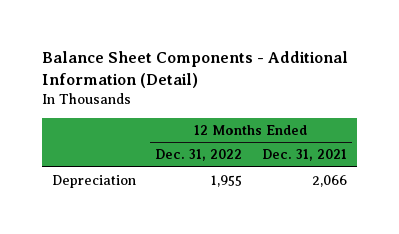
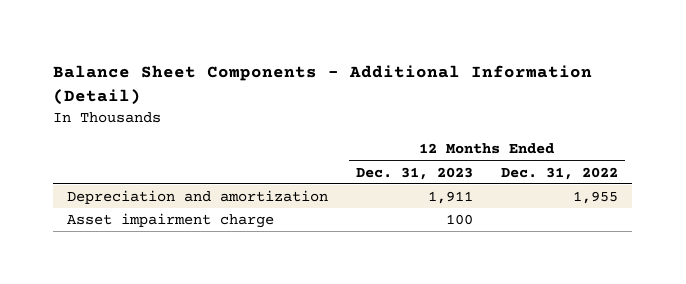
- | 12 Months Ended Dec. 31, 2022 | 12 Months Ended Dec. 31, 2021
+ | 12 Months Ended Dec. 31, 2023 | 12 Months Ended Dec. 31, 2022
- Depreciation | 1,955 | 2,066
+ Depreciation and amortization | 1,911 | 1,955
+ Asset impairment charge | 100 |

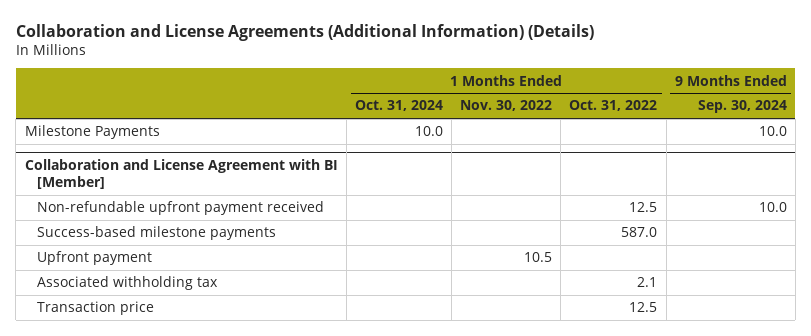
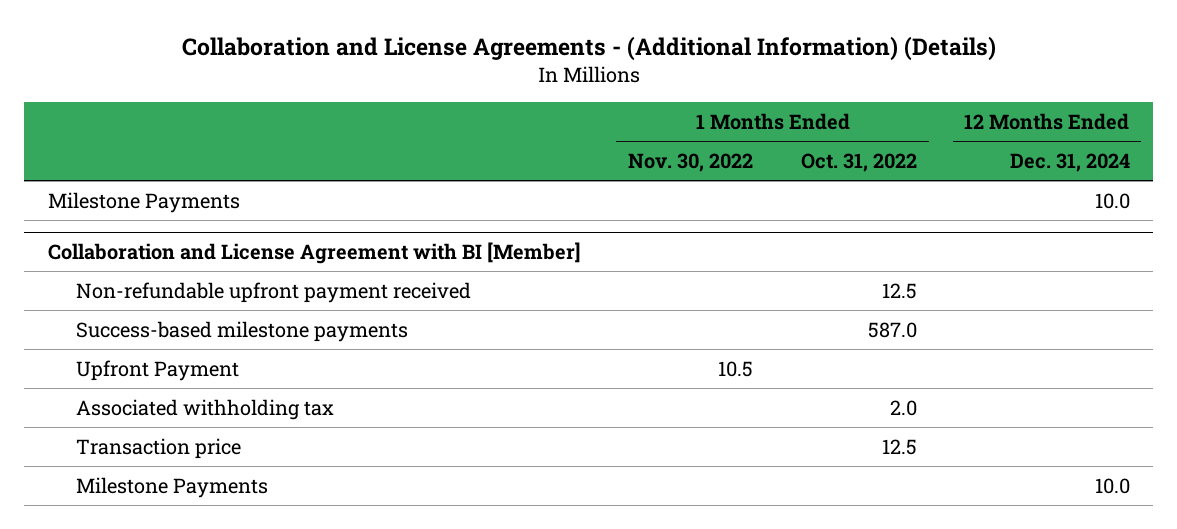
- Collaboration and License Agreements (Additional Information) (Details)
+ Collaboration and License Agreements - (Additional Information) (Details)
- | 1 Months Ended Oct. 31, 2024 | 1 Months Ended Nov. 30, 2022 | 1 Months Ended Oct. 31, 2022 | 9 Months Ended Sep. 30, 2024
+ | 1 Months Ended Nov. 30, 2022 | 1 Months Ended Oct. 31, 2022 | 12 Months Ended Dec. 31, 2024
@ Collaboration and License Agreement with BI [Member]
- Upfront payment | | 10.5 | |
- Associated withholding tax | | | 2.1 |
+ Upfront Payment | 10.5 | |
+ Associated withholding tax | | 2.0 |
+ Milestone Payments | | | 10.0

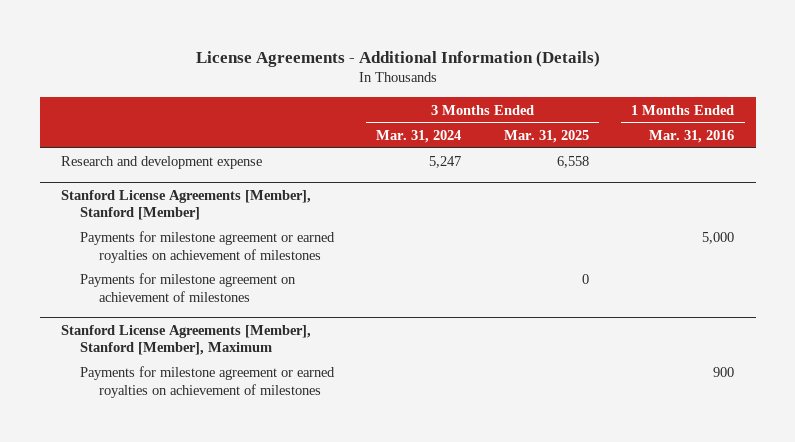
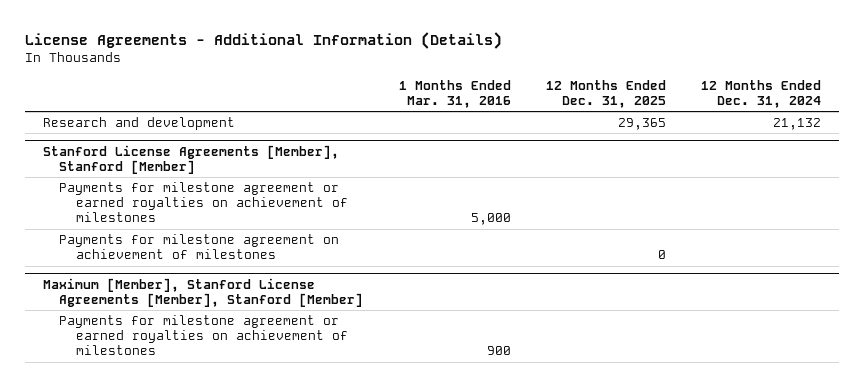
- | 3 Months Ended Mar. 31, 2024 | 3 Months Ended Mar. 31, 2025 | 1 Months Ended Mar. 31, 2016
+ | 1 Months Ended Mar. 31, 2016 | 12 Months Ended Dec. 31, 2025 | 12 Months Ended Dec. 31, 2024
- Research and development expense | 5,247 | 6,558 |
+ Research and development | | 29,365 | 21,132
- Stanford License Agreements [Member], Stanford [Member], Maximum
+ Maximum [Member], Stanford License Agreements [Member], Stanford [Member]

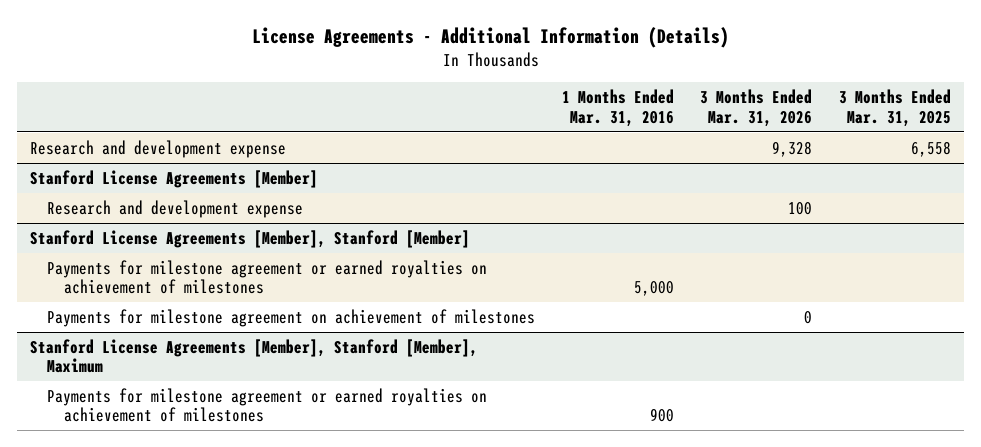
- | 1 Months Ended Mar. 31, 2016 | 12 Months Ended Dec. 31, 2025 | 12 Months Ended Dec. 31, 2024
+ | 1 Months Ended Mar. 31, 2016 | 3 Months Ended Mar. 31, 2026 | 3 Months Ended Mar. 31, 2025
- Research and development | | 29,365 | 21,132
+ Research and development expense | | 9,328 | 6,558
+ Stanford License Agreements [Member]
+ Research and development expense | | 100 |
- Maximum [Member], Stanford License Agreements [Member], Stanford [Member]
+ Stanford License Agreements [Member], Stanford [Member], Maximum

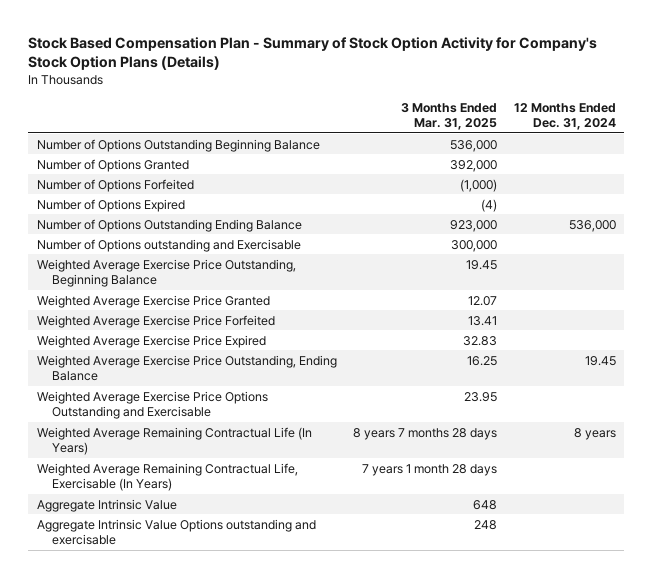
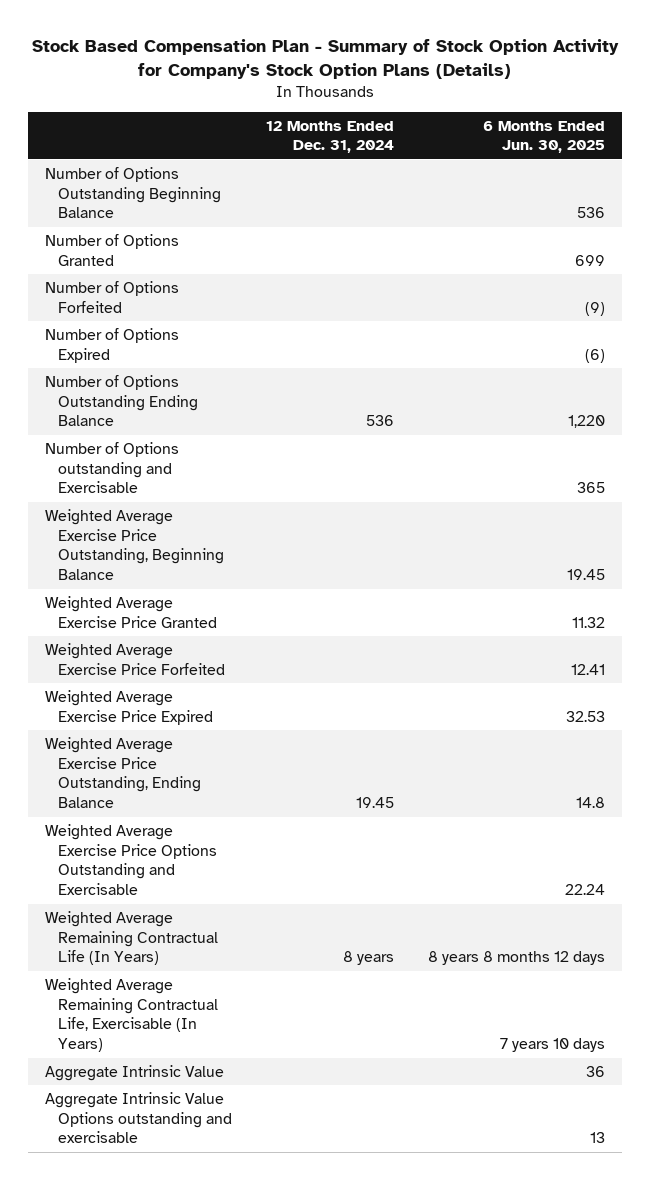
- | 3 Months Ended Mar. 31, 2025 | 12 Months Ended Dec. 31, 2024
+ | 12 Months Ended Dec. 31, 2024 | 6 Months Ended Jun. 30, 2025
- Number of Options Outstanding Ending Balance | 923,000 | 536,000
+ Number of Options Outstanding Ending Balance | 536 | 1,220

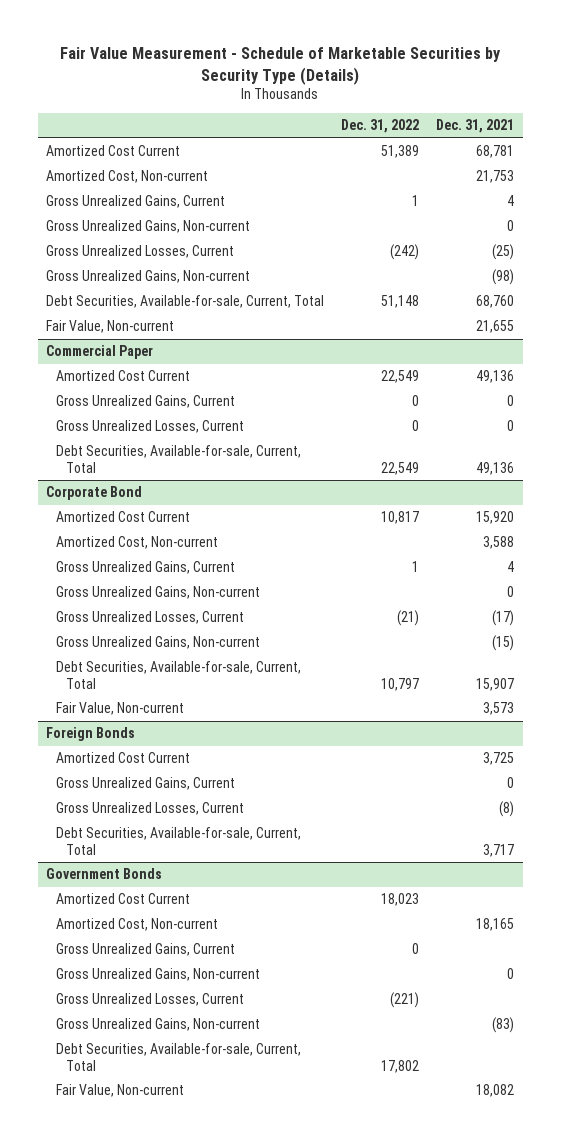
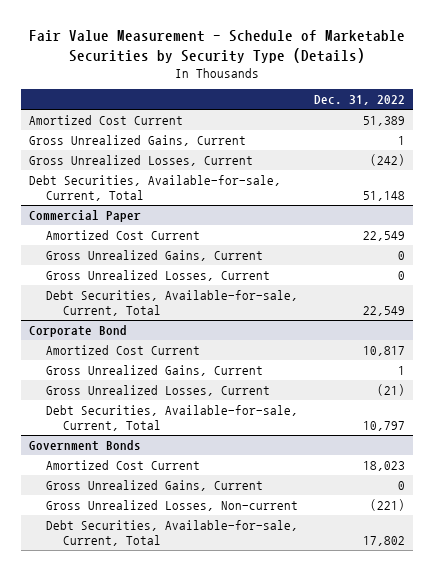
- | Dec. 31, 2022 | Dec. 31, 2021
+ | Dec. 31, 2022
- Amortized Cost, Non-current | | 21,753
- Gross Unrealized Gains, Non-current | | 0
- Gross Unrealized Gains, Non-current | | (98)
- Fair Value, Non-current | | 21,655
@ Corporate Bond
- Amortized Cost, Non-current | | 3,588
- Gross Unrealized Gains, Non-current | | 0
- Gross Unrealized Gains, Non-current | | (15)
- Fair Value, Non-current | | 3,573
- Foreign Bonds
- Amortized Cost Current | | 3,725
- Gross Unrealized Gains, Current | | 0
- Gross Unrealized Losses, Current | | (8)
- Debt Securities, Available-for-sale, Current, Total | | 3,717
@ Government Bonds
- Amortized Cost, Non-current | | 18,165
- Gross Unrealized Gains, Non-current | | 0
- Gross Unrealized Losses, Current | (221) |
- Gross Unrealized Gains, Non-current | | (83)
+ Gross Unrealized Losses, Non-current | (221)
- Fair Value, Non-current | | 18,082

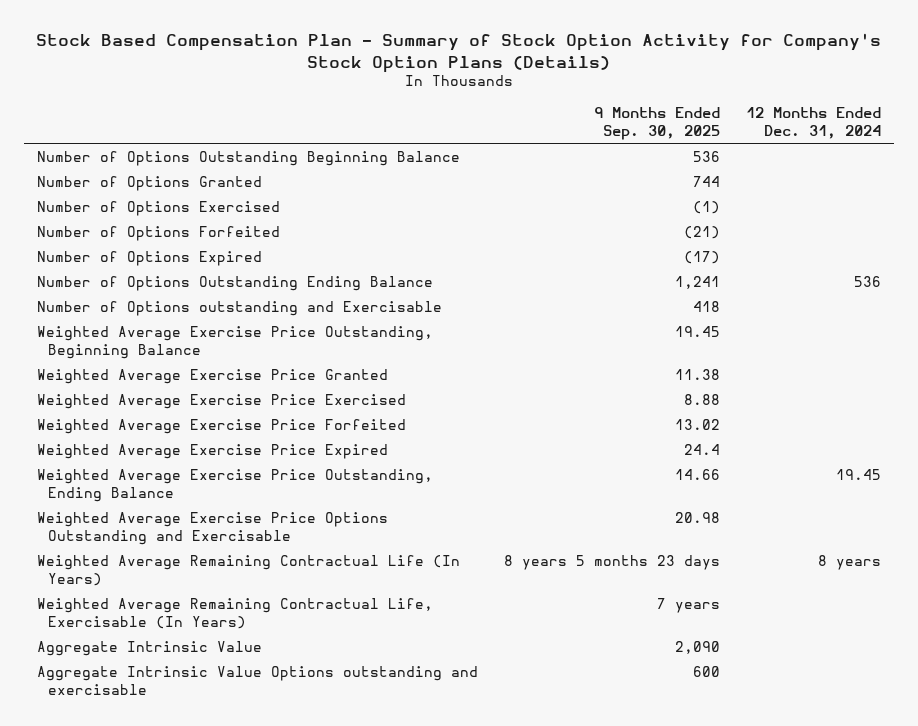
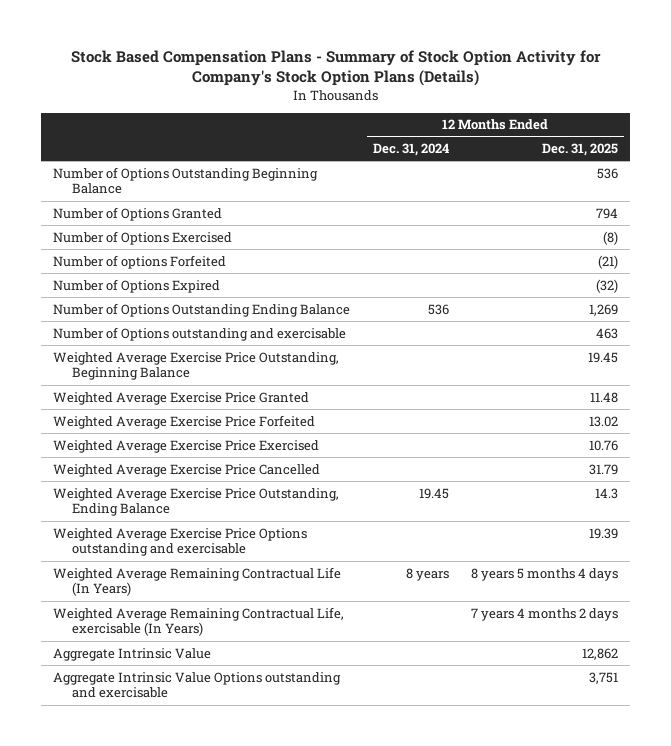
- Stock Based Compensation Plan - Summary of Stock Option Activity for Company's Stock Option Plans (Details)
+ Stock Based Compensation Plans - Summary of Stock Option Activity for Company's Stock Option Plans (Details)
- | 9 Months Ended Sep. 30, 2025 | 12 Months Ended Dec. 31, 2024
+ | 12 Months Ended Dec. 31, 2024 | 12 Months Ended Dec. 31, 2025
- Number of Options Forfeited | (21) |
+ Number of options Forfeited | | (21)
- Number of Options outstanding and Exercisable | 418 |
+ Number of Options outstanding and exercisable | | 463
- Weighted Average Exercise Price Expired | 24.4 |
moved down: Weighted Average Exercise Price Exercised | | 10.76
+ Weighted Average Exercise Price Cancelled | | 31.79
- Weighted Average Exercise Price Options Outstanding and Exercisable | 20.98 |
+ Weighted Average Exercise Price Options outstanding and exercisable | | 19.39
- Weighted Average Remaining Contractual Life, Exercisable (In Years) | 7 years |
+ Weighted Average Remaining Contractual Life, exercisable (In Years) | | 7 years 4 months 2 days

